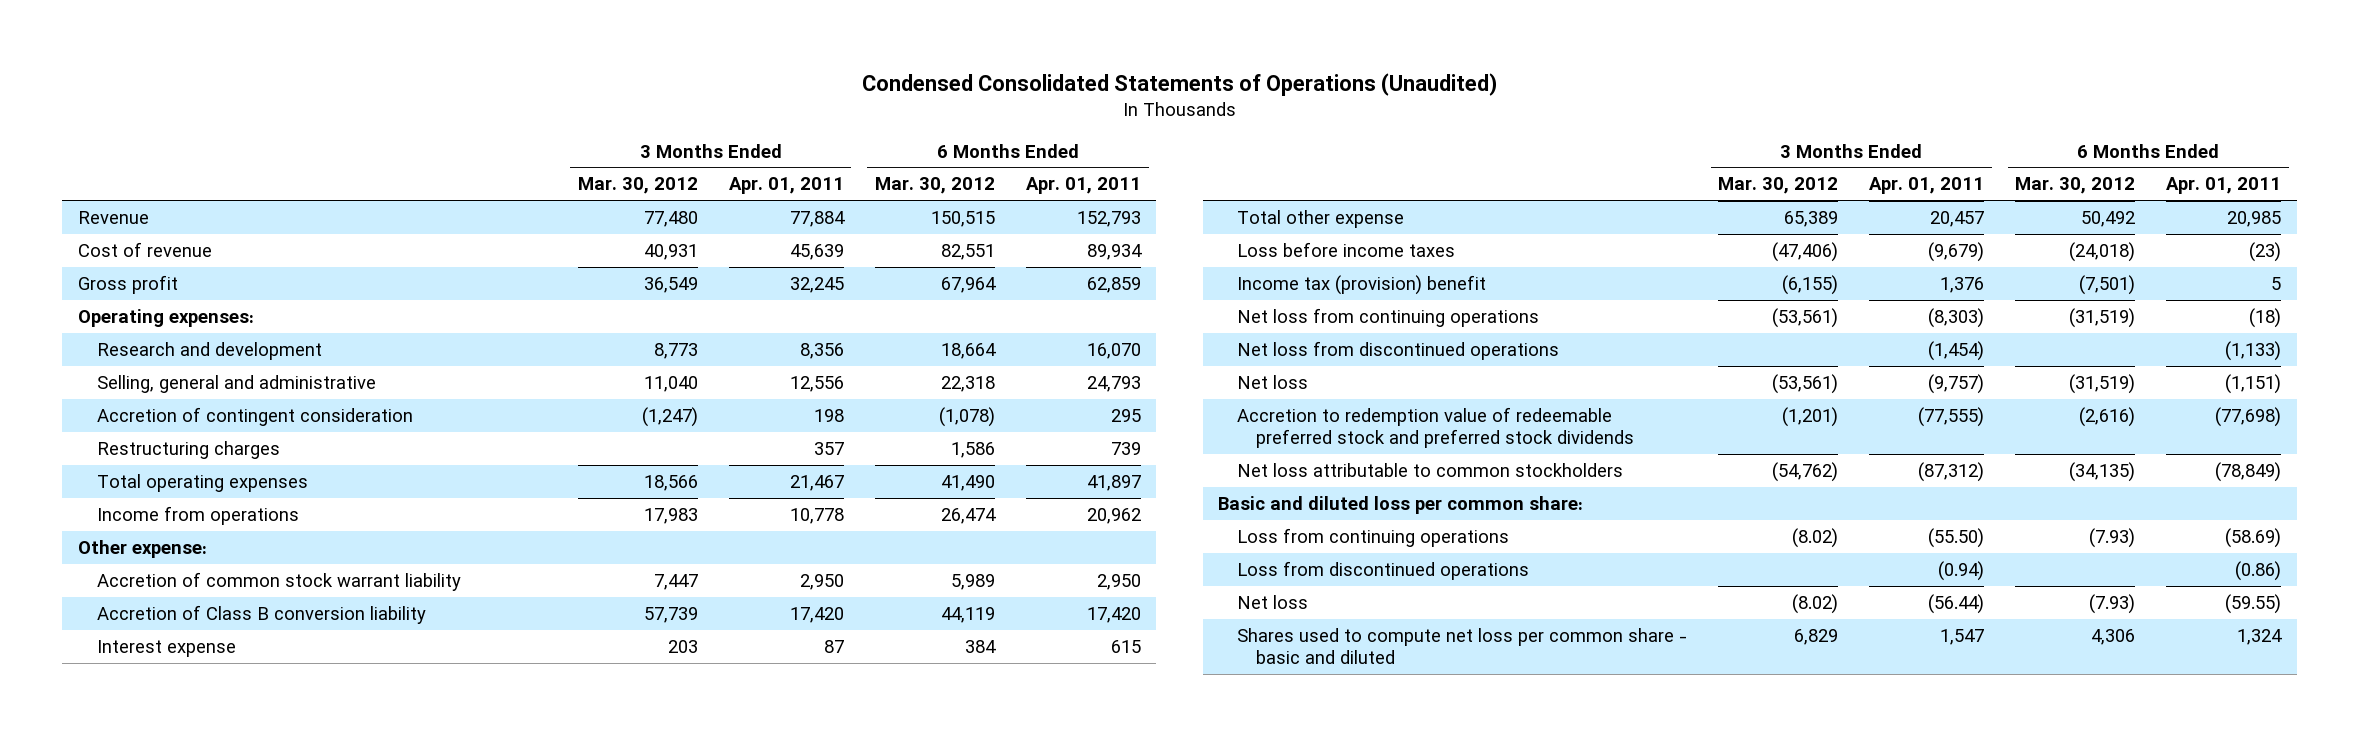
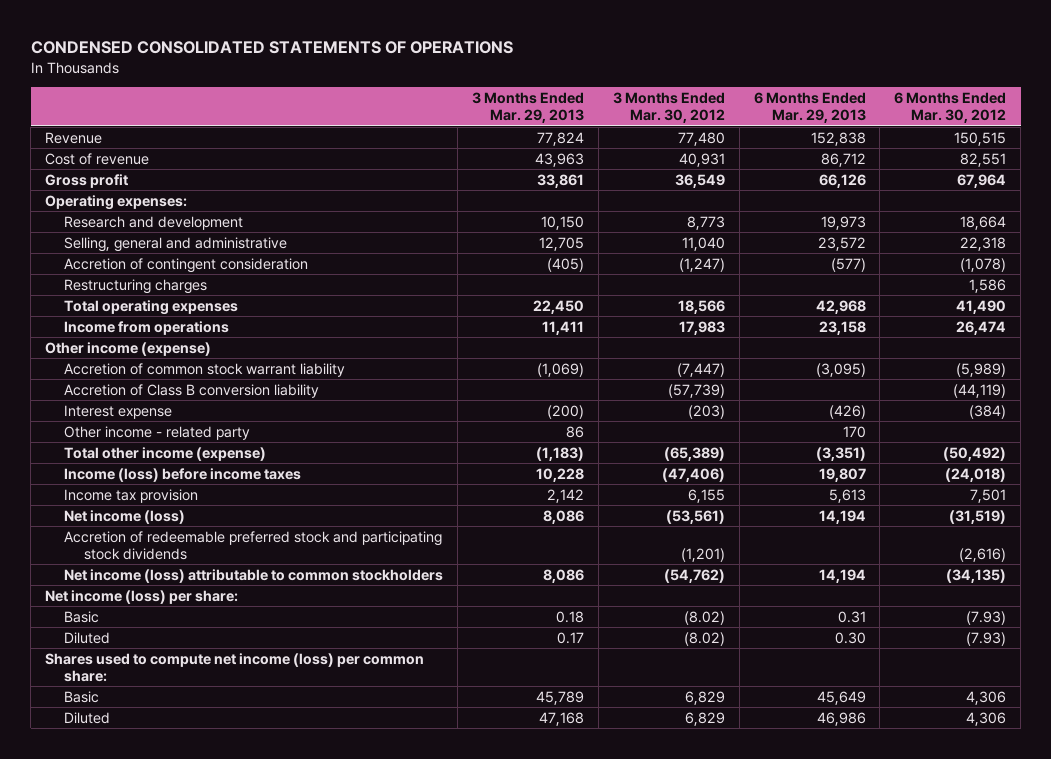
- Condensed Consolidated Statements of Operations (Unaudited)
+ CONDENSED CONSOLIDATED STATEMENTS OF OPERATIONS
- | 3 Months Ended Mar. 30, 2012 | 3 Months Ended Apr. 01, 2011 | 6 Months Ended Mar. 30, 2012 | 6 Months Ended Apr. 01, 2011
+ | 3 Months Ended Mar. 29, 2013 | 3 Months Ended Mar. 30, 2012 | 6 Months Ended Mar. 29, 2013 | 6 Months Ended Mar. 30, 2012
- Other expense:
- Accretion of common stock warrant liability | 7,447 | 2,950 | 5,989 | 2,950
- Accretion of Class B conversion liability | 57,739 | 17,420 | 44,119 | 17,420
- Interest expense | 203 | 87 | 384 | 615
- Total other expense | 65,389 | 20,457 | 50,492 | 20,985
- Loss before income taxes | (47,406) | (9,679) | (24,018) | (23)
- Income tax (provision) benefit | (6,155) | 1,376 | (7,501) | 5
- Net loss from continuing operations | (53,561) | (8,303) | (31,519) | (18)
- Net loss from discontinued operations | | (1,454) | | (1,133)
- Net loss | (53,561) | (9,757) | (31,519) | (1,151)
- Accretion to redemption value of redeemable preferred stock and preferred stock dividends | (1,201) | (77,555) | (2,616) | (77,698)
- Net loss attributable to common stockholders | (54,762) | (87,312) | (34,135) | (78,849)
- Basic and diluted loss per common share:
- Loss from continuing operations | (8.02) | (55.50) | (7.93) | (58.69)
- Loss from discontinued operations | | (0.94) | | (0.86)
- Net loss | (8.02) | (56.44) | (7.93) | (59.55)
- Shares used to compute net loss per common share - basic and diluted | 6,829 | 1,547 | 4,306 | 1,324
+ Other income (expense)
+ Accretion of common stock warrant liability | (1,069) | (7,447) | (3,095) | (5,989)
+ Accretion of Class B conversion liability | | (57,739) | | (44,119)
+ Interest expense | (200) | (203) | (426) | (384)
+ Other income - related party | 86 | | 170 |
+ Total other income (expense) | (1,183) | (65,389) | (3,351) | (50,492)
+ Income (loss) before income taxes | 10,228 | (47,406) | 19,807 | (24,018)
+ Income tax provision | 2,142 | 6,155 | 5,613 | 7,501
+ Net income (loss) | 8,086 | (53,561) | 14,194 | (31,519)
+ Accretion of redeemable preferred stock and participating stock dividends | | (1,201) | | (2,616)
+ Net income (loss) attributable to common stockholders | 8,086 | (54,762) | 14,194 | (34,135)
+ Net income (loss) per share:
+ Basic | 0.18 | (8.02) | 0.31 | (7.93)
+ Diluted | 0.17 | (8.02) | 0.30 | (7.93)
+ Shares used to compute net income (loss) per common share:
+ Basic | 45,789 | 6,829 | 45,649 | 4,306
+ Diluted | 47,168 | 6,829 | 46,986 | 4,306

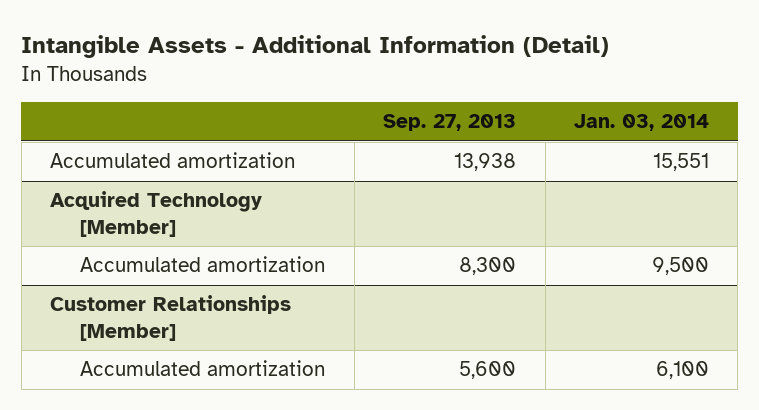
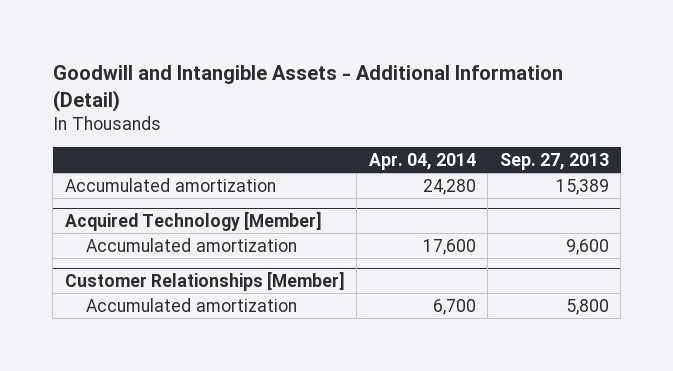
- Intangible Assets - Additional Information (Detail)
+ Goodwill and Intangible Assets - Additional Information (Detail)
- | Sep. 27, 2013 | Jan. 03, 2014
+ | Apr. 04, 2014 | Sep. 27, 2013
- Accumulated amortization | 13,938 | 15,551
+ Accumulated amortization | 24,280 | 15,389
@ Acquired Technology [Member]
- Accumulated amortization | 8,300 | 9,500
+ Accumulated amortization | 17,600 | 9,600
@ Customer Relationships [Member]
- Accumulated amortization | 5,600 | 6,100
+ Accumulated amortization | 6,700 | 5,800

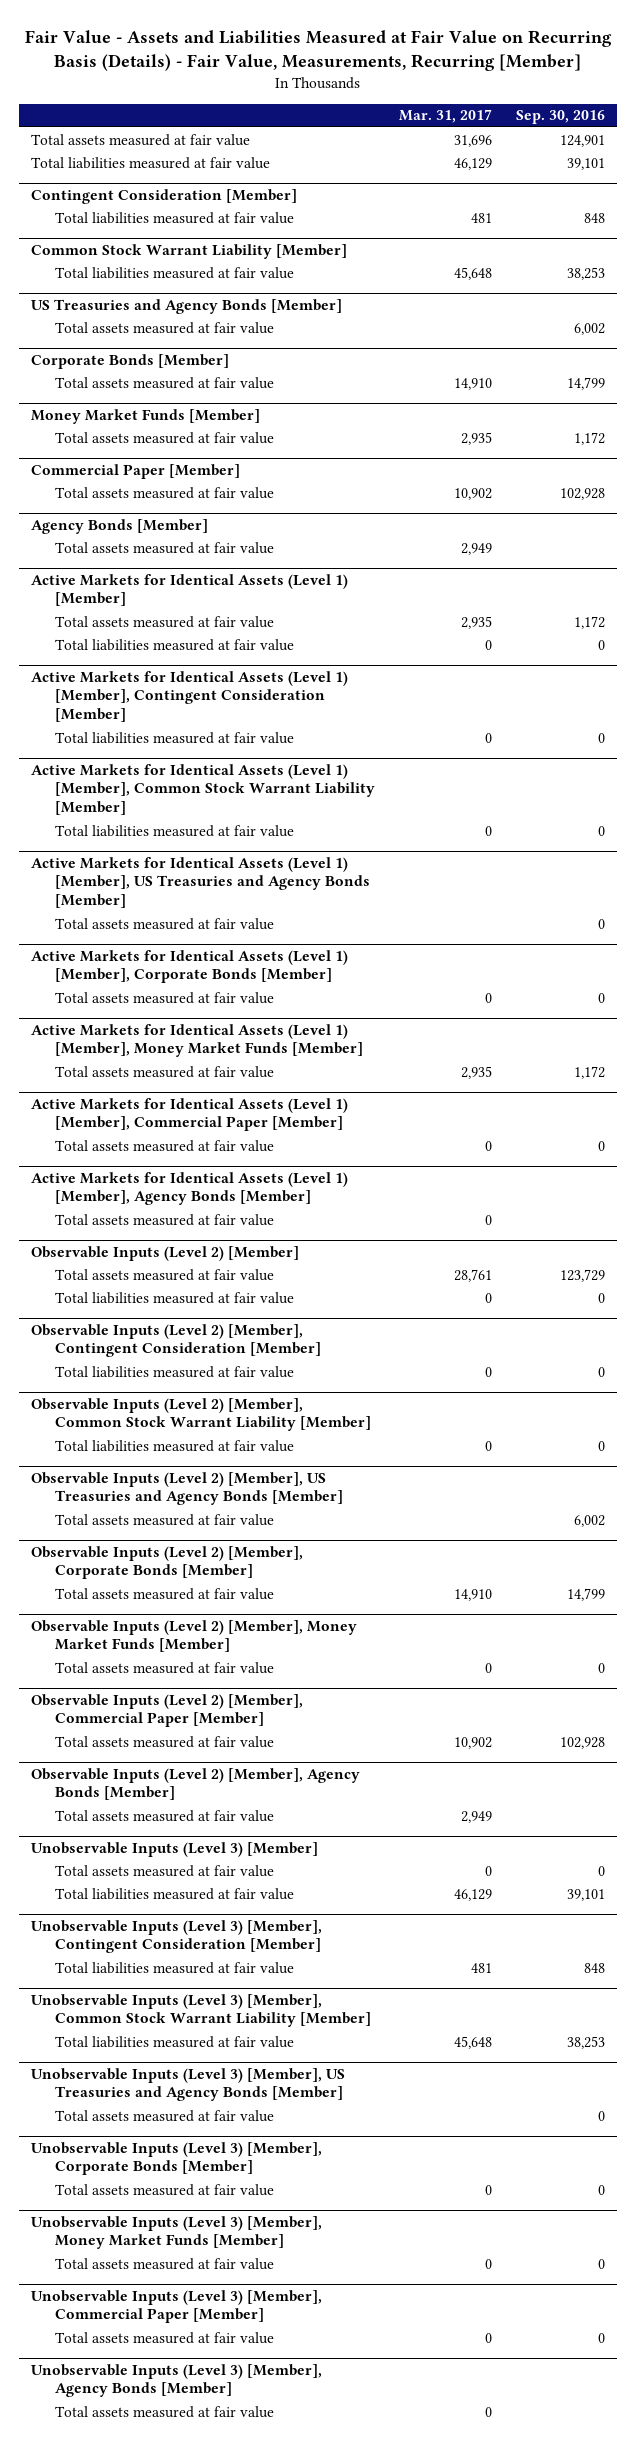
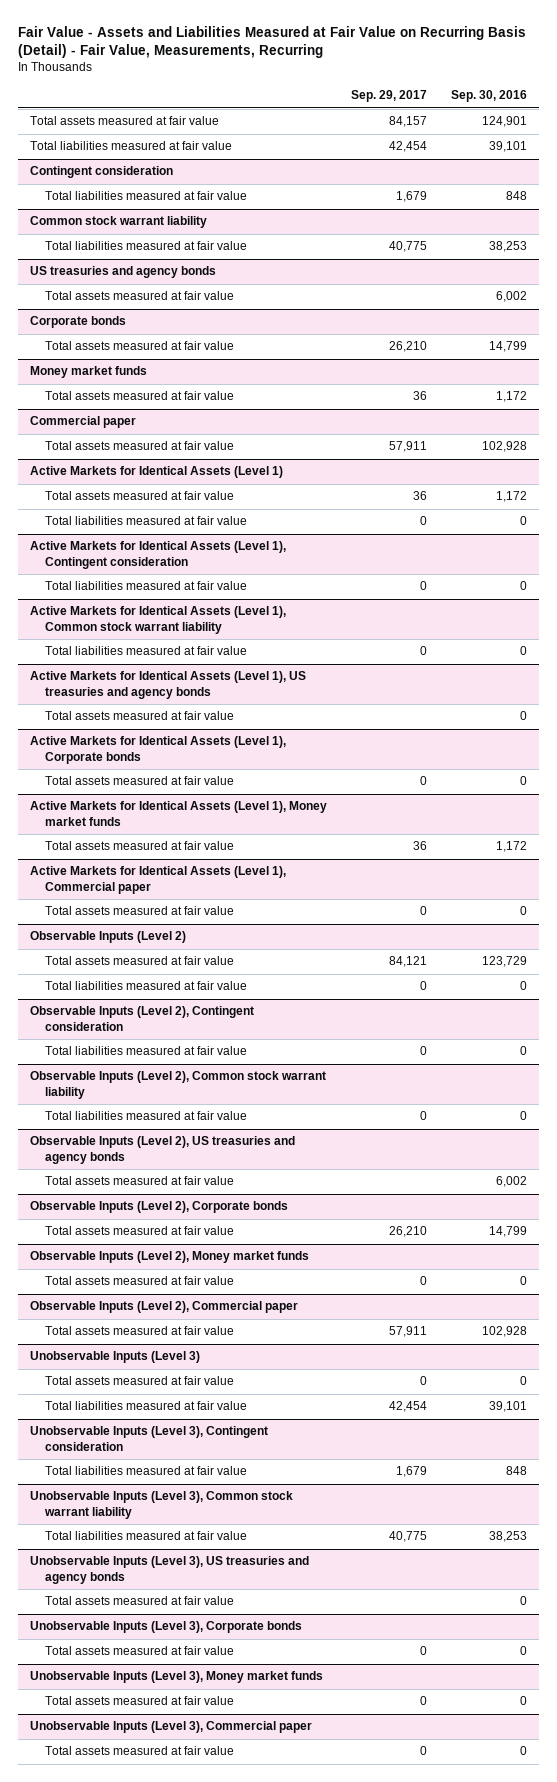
- Fair Value - Assets and Liabilities Measured at Fair Value on Recurring Basis (Details) - Fair Value, Measurements, Recurring [Member]
+ Fair Value - Assets and Liabilities Measured at Fair Value on Recurring Basis (Detail) - Fair Value, Measurements, Recurring
- | Mar. 31, 2017 | Sep. 30, 2016
+ | Sep. 29, 2017 | Sep. 30, 2016
- Contingent Consideration [Member]
+ Contingent consideration
- Common Stock Warrant Liability [Member]
+ Common stock warrant liability
- US Treasuries and Agency Bonds [Member]
+ US treasuries and agency bonds
- Corporate Bonds [Member]
+ Corporate bonds
- Money Market Funds [Member]
+ Money market funds
- Commercial Paper [Member]
+ Commercial paper
- Agency Bonds [Member]
- Total assets measured at fair value | 2,949 |
- Active Markets for Identical Assets (Level 1) [Member]
+ Active Markets for Identical Assets (Level 1)
- Active Markets for Identical Assets (Level 1) [Member], Contingent Consideration [Member]
+ Active Markets for Identical Assets (Level 1), Contingent consideration
- Active Markets for Identical Assets (Level 1) [Member], Common Stock Warrant Liability [Member]
+ Active Markets for Identical Assets (Level 1), Common stock warrant liability
- Active Markets for Identical Assets (Level 1) [Member], US Treasuries and Agency Bonds [Member]
+ Active Markets for Identical Assets (Level 1), US treasuries and agency bonds
- Active Markets for Identical Assets (Level 1) [Member], Corporate Bonds [Member]
+ Active Markets for Identical Assets (Level 1), Corporate bonds
- Active Markets for Identical Assets (Level 1) [Member], Money Market Funds [Member]
+ Active Markets for Identical Assets (Level 1), Money market funds
- Active Markets for Identical Assets (Level 1) [Member], Commercial Paper [Member]
+ Active Markets for Identical Assets (Level 1), Commercial paper
- Active Markets for Identical Assets (Level 1) [Member], Agency Bonds [Member]
- Total assets measured at fair value | 0 |
- Observable Inputs (Level 2) [Member]
+ Observable Inputs (Level 2)
- Observable Inputs (Level 2) [Member], Contingent Consideration [Member]
+ Observable Inputs (Level 2), Contingent consideration
- Observable Inputs (Level 2) [Member], Common Stock Warrant Liability [Member]
+ Observable Inputs (Level 2), Common stock warrant liability
- Observable Inputs (Level 2) [Member], US Treasuries and Agency Bonds [Member]
+ Observable Inputs (Level 2), US treasuries and agency bonds
- Observable Inputs (Level 2) [Member], Corporate Bonds [Member]
+ Observable Inputs (Level 2), Corporate bonds
- Observable Inputs (Level 2) [Member], Money Market Funds [Member]
+ Observable Inputs (Level 2), Money market funds
- Observable Inputs (Level 2) [Member], Commercial Paper [Member]
+ Observable Inputs (Level 2), Commercial paper
- Observable Inputs (Level 2) [Member], Agency Bonds [Member]
- Total assets measured at fair value | 2,949 |
- Unobservable Inputs (Level 3) [Member]
+ Unobservable Inputs (Level 3)
- Unobservable Inputs (Level 3) [Member], Contingent Consideration [Member]
+ Unobservable Inputs (Level 3), Contingent consideration
- Unobservable Inputs (Level 3) [Member], Common Stock Warrant Liability [Member]
+ Unobservable Inputs (Level 3), Common stock warrant liability
- Unobservable Inputs (Level 3) [Member], US Treasuries and Agency Bonds [Member]
+ Unobservable Inputs (Level 3), US treasuries and agency bonds
- Unobservable Inputs (Level 3) [Member], Corporate Bonds [Member]
+ Unobservable Inputs (Level 3), Corporate bonds
- Unobservable Inputs (Level 3) [Member], Money Market Funds [Member]
+ Unobservable Inputs (Level 3), Money market funds
- Unobservable Inputs (Level 3) [Member], Commercial Paper [Member]
+ Unobservable Inputs (Level 3), Commercial paper
- Unobservable Inputs (Level 3) [Member], Agency Bonds [Member]
- Total assets measured at fair value | 0 |

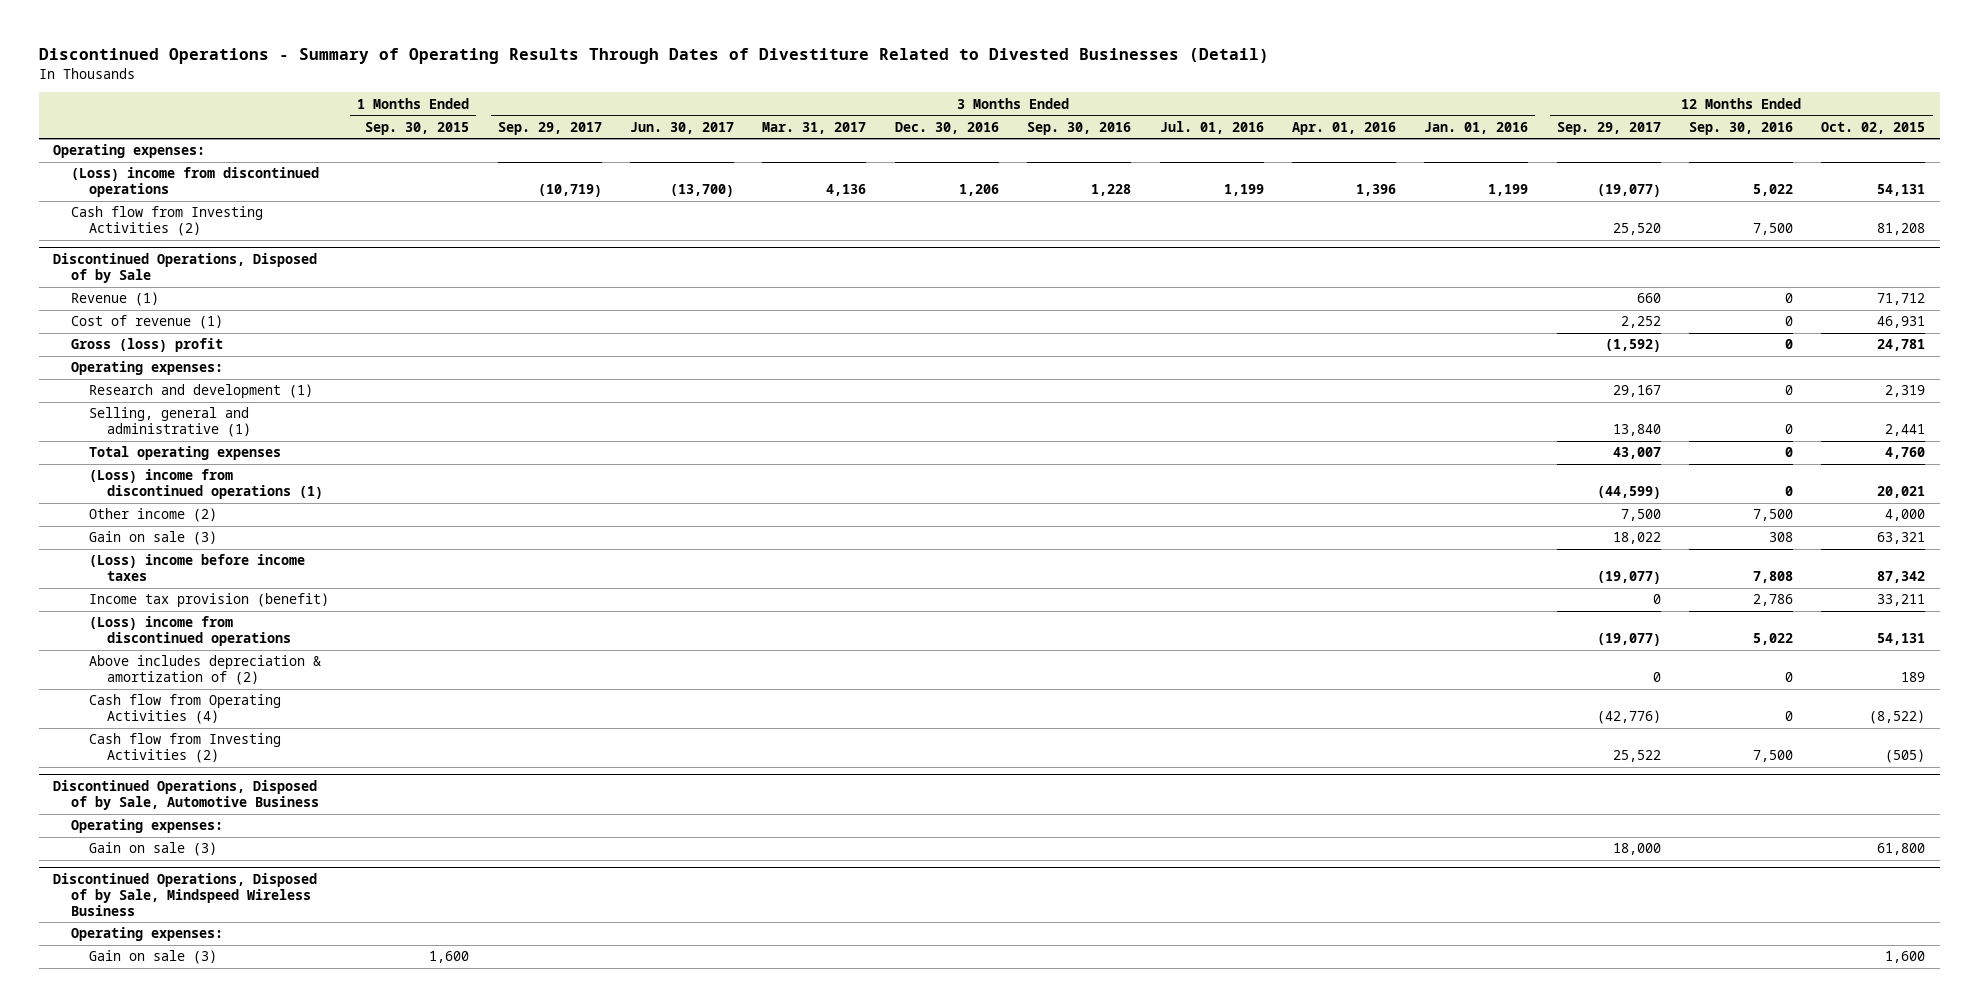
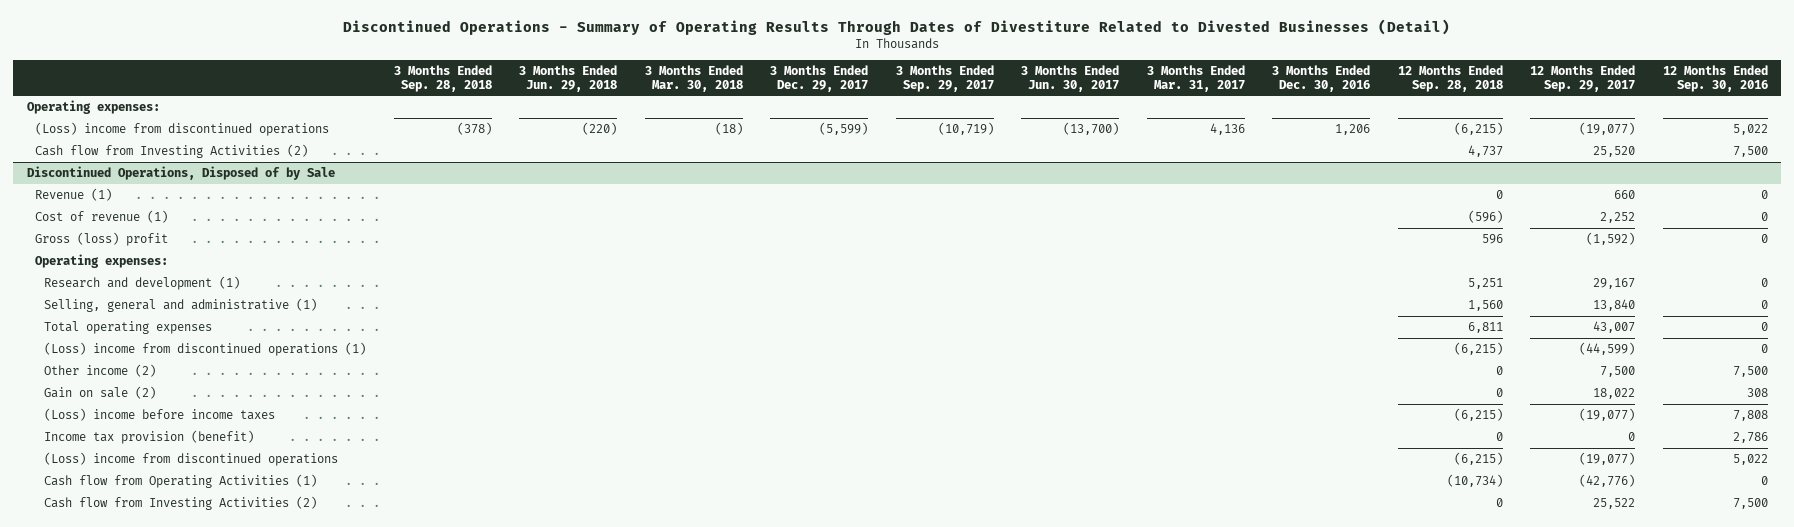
- | 1 Months Ended Sep. 30, 2015 | 3 Months Ended Sep. 29, 2017 | 3 Months Ended Jun. 30, 2017 | 3 Months Ended Mar. 31, 2017 | 3 Months Ended Dec. 30, 2016 | 3 Months Ended Sep. 30, 2016 | 3 Months Ended Jul. 01, 2016 | 3 Months Ended Apr. 01, 2016 | 3 Months Ended Jan. 01, 2016 | 12 Months Ended Sep. 29, 2017 | 12 Months Ended Sep. 30, 2016 | 12 Months Ended Oct. 02, 2015
+ | 3 Months Ended Sep. 28, 2018 | 3 Months Ended Jun. 29, 2018 | 3 Months Ended Mar. 30, 2018 | 3 Months Ended Dec. 29, 2017 | 3 Months Ended Sep. 29, 2017 | 3 Months Ended Jun. 30, 2017 | 3 Months Ended Mar. 31, 2017 | 3 Months Ended Dec. 30, 2016 | 12 Months Ended Sep. 28, 2018 | 12 Months Ended Sep. 29, 2017 | 12 Months Ended Sep. 30, 2016
@ Discontinued Operations, Disposed of by Sale
- Gain on sale (3) | | | | | | | | | | 18,022 | 308 | 63,321
+ Gain on sale (2) | | | | | | | | | 0 | 18,022 | 308
- Above includes depreciation & amortization of (2) | | | | | | | | | | 0 | 0 | 189
- Cash flow from Operating Activities (4) | | | | | | | | | | (42,776) | 0 | (8,522)
+ Cash flow from Operating Activities (1) | | | | | | | | | (10,734) | (42,776) | 0
- Discontinued Operations, Disposed of by Sale, Automotive Business
- Operating expenses:
- Gain on sale (3) | | | | | | | | | | 18,000 | | 61,800
- Discontinued Operations, Disposed of by Sale, Mindspeed Wireless Business
- Operating expenses:
- Gain on sale (3) | 1,600 | | | | | | | | | | | 1,600

